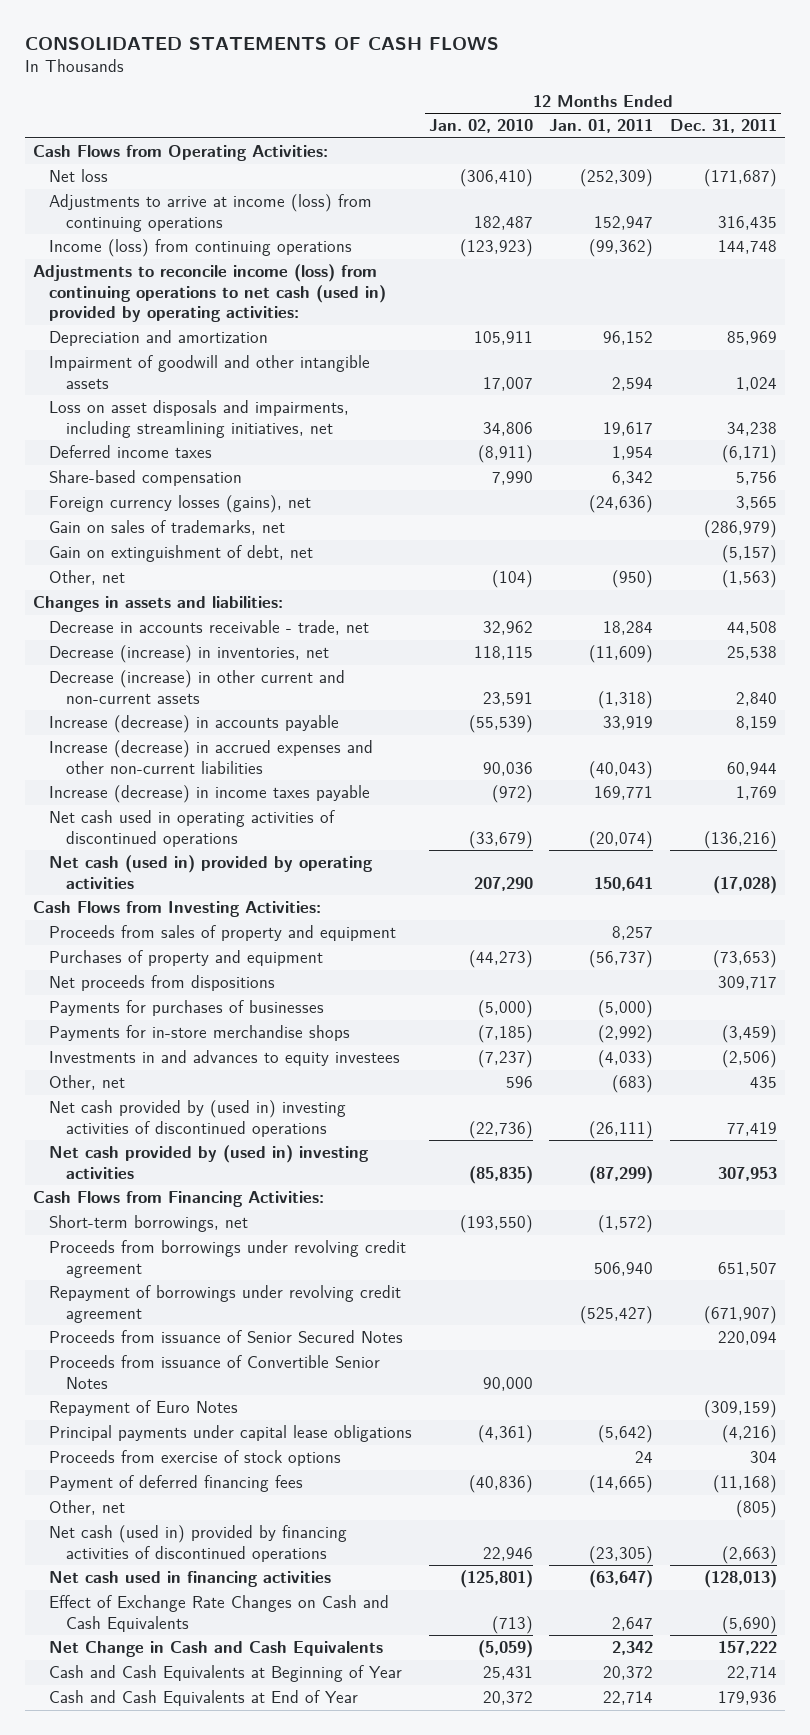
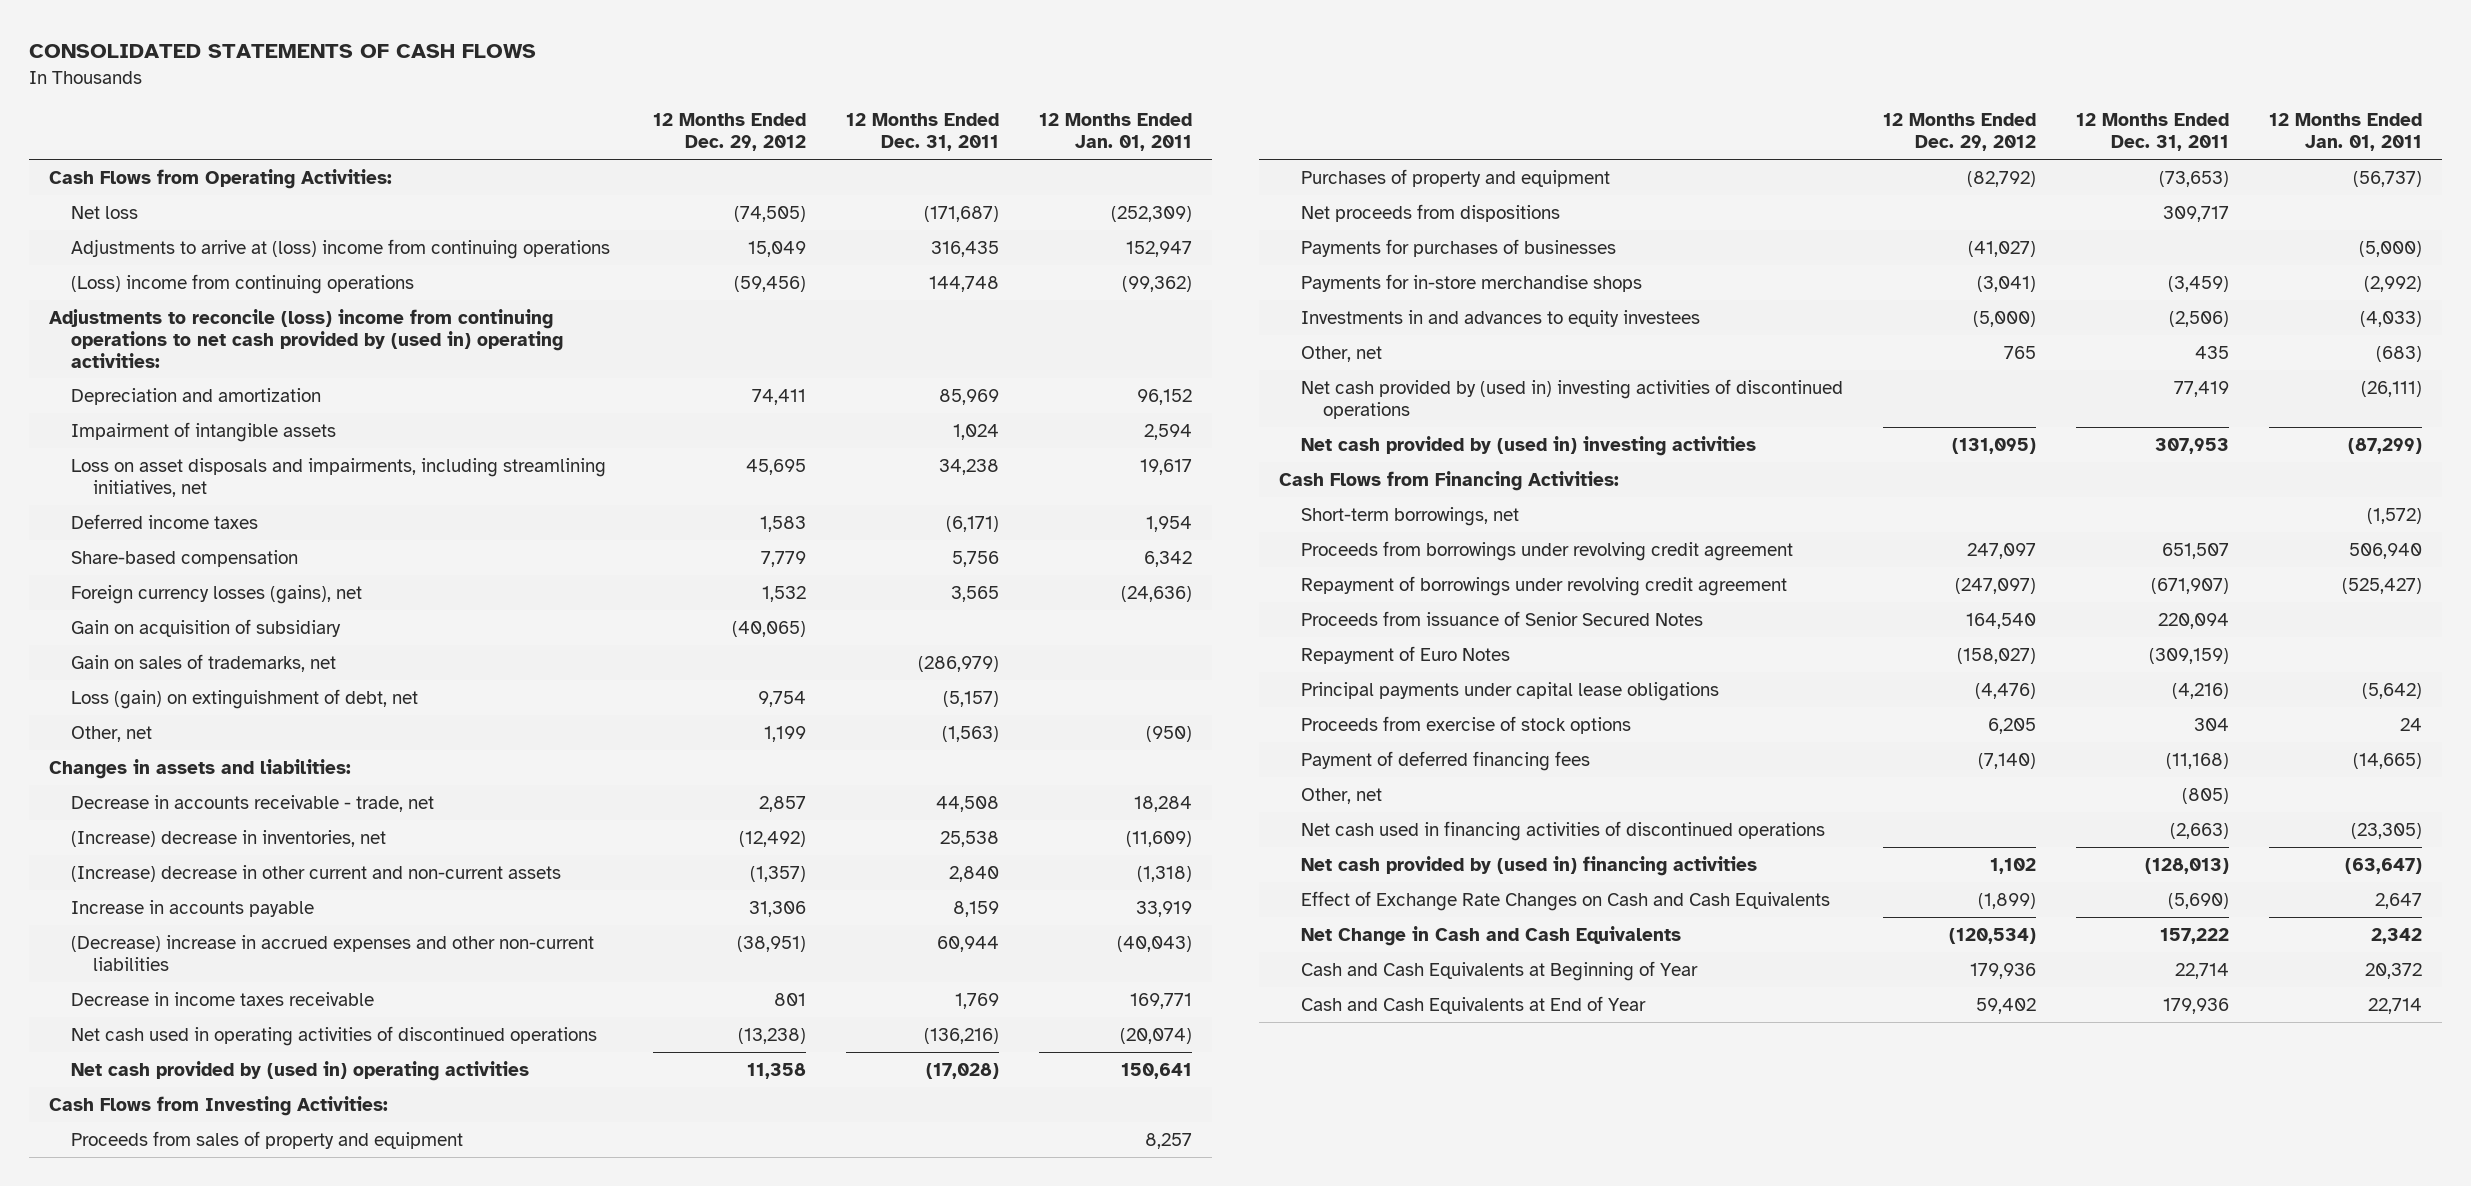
- | 12 Months Ended Jan. 02, 2010 | 12 Months Ended Jan. 01, 2011 | 12 Months Ended Dec. 31, 2011
+ | 12 Months Ended Dec. 29, 2012 | 12 Months Ended Dec. 31, 2011 | 12 Months Ended Jan. 01, 2011
- Adjustments to arrive at income (loss) from continuing operations | 182,487 | 152,947 | 316,435
- Income (loss) from continuing operations | (123,923) | (99,362) | 144,748
- Adjustments to reconcile income (loss) from continuing operations to net cash (used in) provided by operating activities:
+ Adjustments to arrive at (loss) income from continuing operations | 15,049 | 316,435 | 152,947
+ (Loss) income from continuing operations | (59,456) | 144,748 | (99,362)
+ Adjustments to reconcile (loss) income from continuing operations to net cash provided by (used in) operating activities:
- Impairment of goodwill and other intangible assets | 17,007 | 2,594 | 1,024
+ Impairment of intangible assets | | 1,024 | 2,594
+ Gain on acquisition of subsidiary | (40,065) | |
- Gain on extinguishment of debt, net | | | (5,157)
+ Loss (gain) on extinguishment of debt, net | 9,754 | (5,157) |
- Decrease (increase) in inventories, net | 118,115 | (11,609) | 25,538
- Decrease (increase) in other current and non-current assets | 23,591 | (1,318) | 2,840
- Increase (decrease) in accounts payable | (55,539) | 33,919 | 8,159
- Increase (decrease) in accrued expenses and other non-current liabilities | 90,036 | (40,043) | 60,944
- Increase (decrease) in income taxes payable | (972) | 169,771 | 1,769
+ (Increase) decrease in inventories, net | (12,492) | 25,538 | (11,609)
+ (Increase) decrease in other current and non-current assets | (1,357) | 2,840 | (1,318)
+ Increase in accounts payable | 31,306 | 8,159 | 33,919
+ (Decrease) increase in accrued expenses and other non-current liabilities | (38,951) | 60,944 | (40,043)
+ Decrease in income taxes receivable | 801 | 1,769 | 169,771
- Net cash (used in) provided by operating activities | 207,290 | 150,641 | (17,028)
+ Net cash provided by (used in) operating activities | 11,358 | (17,028) | 150,641
- Proceeds from issuance of Convertible Senior Notes | 90,000 | |
- Net cash (used in) provided by financing activities of discontinued operations | 22,946 | (23,305) | (2,663)
- Net cash used in financing activities | (125,801) | (63,647) | (128,013)
+ Net cash used in financing activities of discontinued operations | | (2,663) | (23,305)
+ Net cash provided by (used in) financing activities | 1,102 | (128,013) | (63,647)

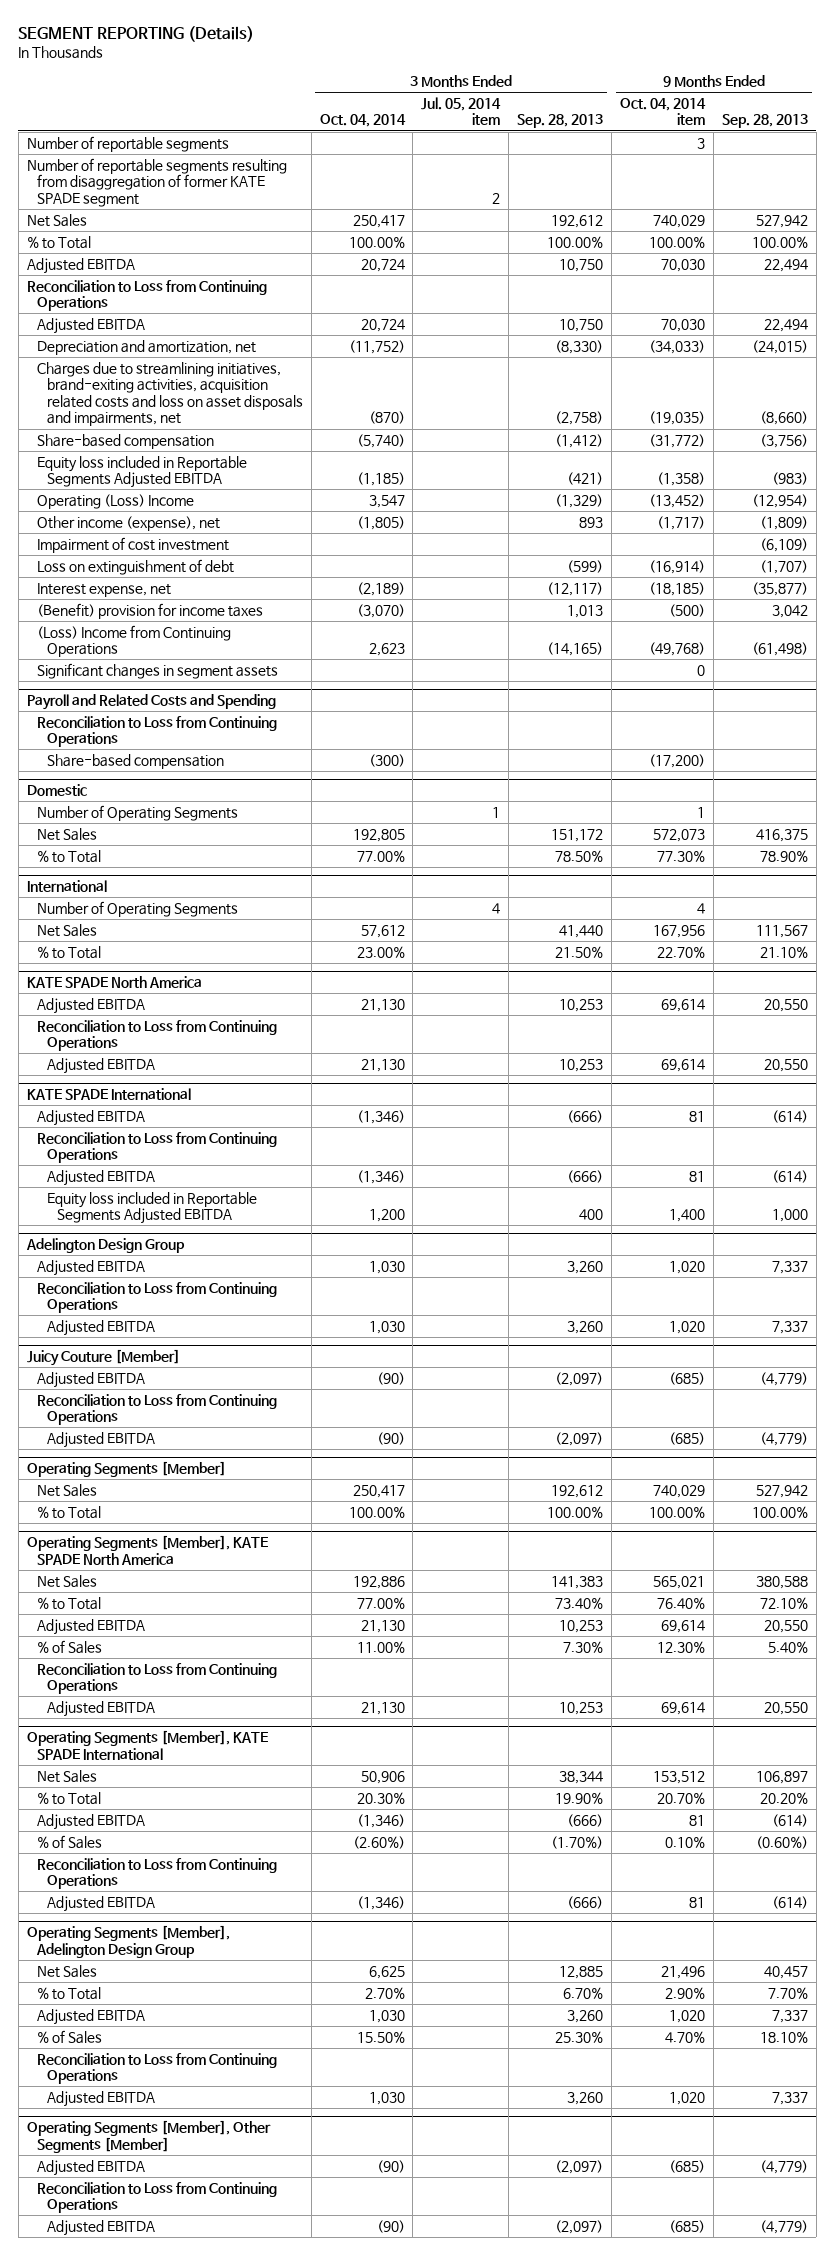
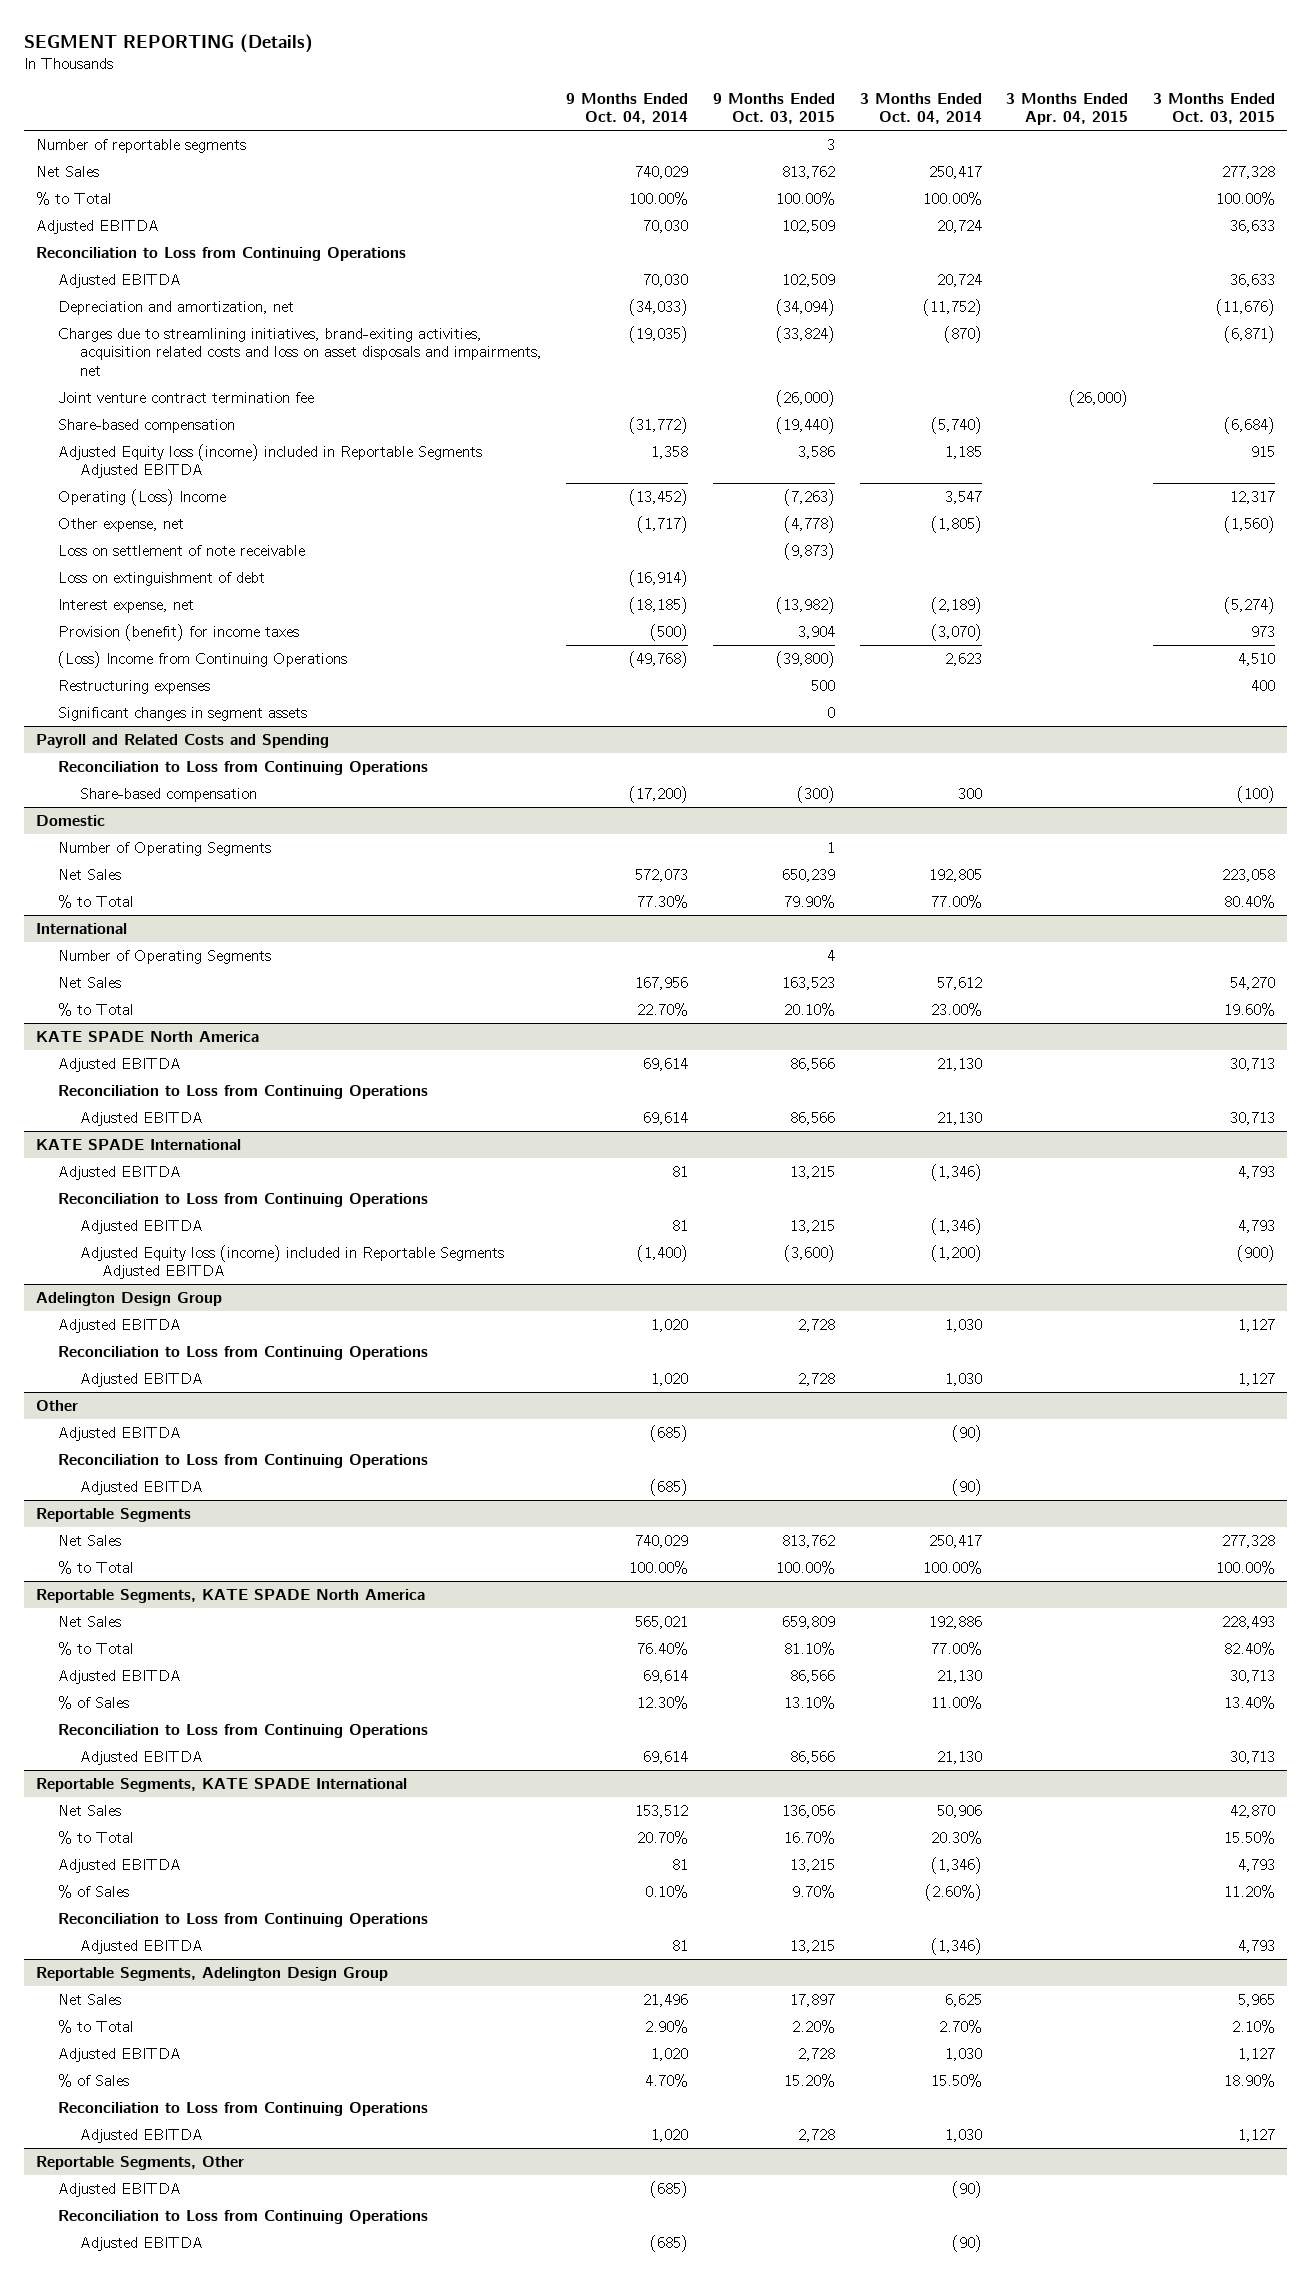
- | 3 Months Ended Oct. 04, 2014 | 3 Months Ended Jul. 05, 2014 item | 3 Months Ended Sep. 28, 2013 | 9 Months Ended Oct. 04, 2014 item | 9 Months Ended Sep. 28, 2013
+ | 9 Months Ended Oct. 04, 2014 | 9 Months Ended Oct. 03, 2015 | 3 Months Ended Oct. 04, 2014 | 3 Months Ended Apr. 04, 2015 | 3 Months Ended Oct. 03, 2015
- Number of reportable segments resulting from disaggregation of former KATE SPADE segment | | 2 | | |
+ Joint venture contract termination fee | | (26,000) | | (26,000) |
- Equity loss included in Reportable Segments Adjusted EBITDA | (1,185) | | (421) | (1,358) | (983)
+ Adjusted Equity loss (income) included in Reportable Segments Adjusted EBITDA | 1,358 | 3,586 | 1,185 | | 915
- Other income (expense), net | (1,805) | | 893 | (1,717) | (1,809)
- Impairment of cost investment | | | | | (6,109)
+ Other expense, net | (1,717) | (4,778) | (1,805) | | (1,560)
+ Loss on settlement of note receivable | | (9,873) | | |
- (Benefit) provision for income taxes | (3,070) | | 1,013 | (500) | 3,042
+ Provision (benefit) for income taxes | (500) | 3,904 | (3,070) | | 973
+ Restructuring expenses | | 500 | | | 400
@ Payroll and Related Costs and Spending
- Share-based compensation | (300) | | | (17,200) |
+ Share-based compensation | (17,200) | (300) | 300 | | (100)
@ KATE SPADE International
- Equity loss included in Reportable Segments Adjusted EBITDA | 1,200 | | 400 | 1,400 | 1,000
+ Adjusted Equity loss (income) included in Reportable Segments Adjusted EBITDA | (1,400) | (3,600) | (1,200) | | (900)
- Juicy Couture [Member]
+ Other
- Operating Segments [Member]
+ Reportable Segments
- Operating Segments [Member], KATE SPADE North America
+ Reportable Segments, KATE SPADE North America
- Operating Segments [Member], KATE SPADE International
+ Reportable Segments, KATE SPADE International
- Operating Segments [Member], Adelington Design Group
+ Reportable Segments, Adelington Design Group
- Operating Segments [Member], Other Segments [Member]
+ Reportable Segments, Other

